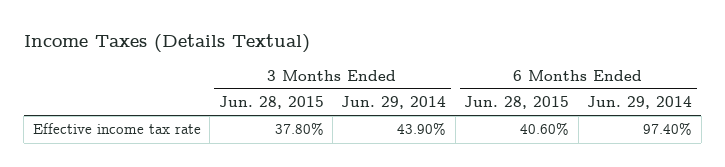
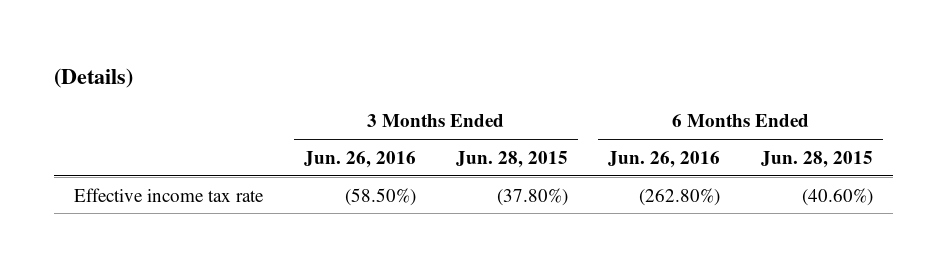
- Income Taxes (Details Textual)
+ (Details)
- | 3 Months Ended Jun. 28, 2015 | 3 Months Ended Jun. 29, 2014 | 6 Months Ended Jun. 28, 2015 | 6 Months Ended Jun. 29, 2014
+ | 3 Months Ended Jun. 26, 2016 | 3 Months Ended Jun. 28, 2015 | 6 Months Ended Jun. 26, 2016 | 6 Months Ended Jun. 28, 2015
- Effective income tax rate | 37.80% | 43.90% | 40.60% | 97.40%
+ Effective income tax rate | (58.50%) | (37.80%) | (262.80%) | (40.60%)

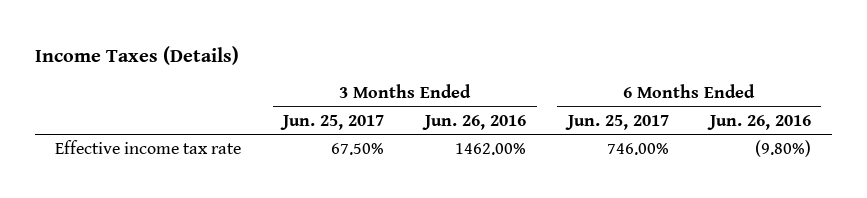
- (Details)
+ Income Taxes (Details)
- | 3 Months Ended Jun. 26, 2016 | 3 Months Ended Jun. 28, 2015 | 6 Months Ended Jun. 26, 2016 | 6 Months Ended Jun. 28, 2015
+ | 3 Months Ended Jun. 25, 2017 | 3 Months Ended Jun. 26, 2016 | 6 Months Ended Jun. 25, 2017 | 6 Months Ended Jun. 26, 2016
- Effective income tax rate | (58.50%) | (37.80%) | (262.80%) | (40.60%)
+ Effective income tax rate | 67.50% | 1462.00% | 746.00% | (9.80%)

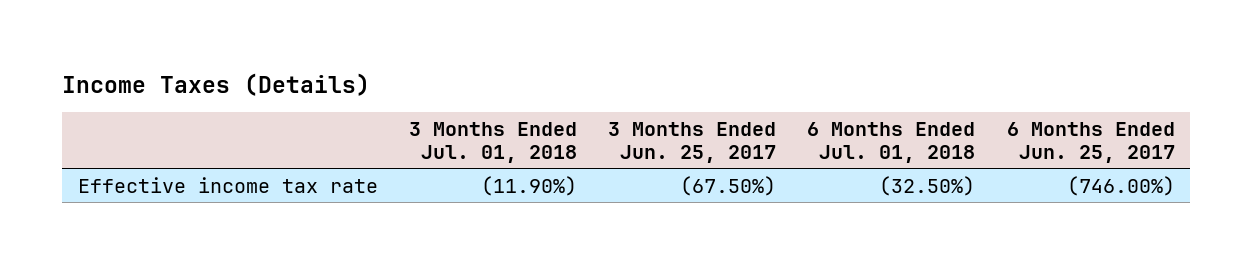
- | 3 Months Ended Jun. 25, 2017 | 3 Months Ended Jun. 26, 2016 | 6 Months Ended Jun. 25, 2017 | 6 Months Ended Jun. 26, 2016
+ | 3 Months Ended Jul. 01, 2018 | 3 Months Ended Jun. 25, 2017 | 6 Months Ended Jul. 01, 2018 | 6 Months Ended Jun. 25, 2017
- Effective income tax rate | 67.50% | 1462.00% | 746.00% | (9.80%)
+ Effective income tax rate | (11.90%) | (67.50%) | (32.50%) | (746.00%)

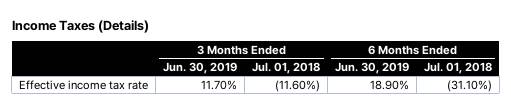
- | 3 Months Ended Jul. 01, 2018 | 3 Months Ended Jun. 25, 2017 | 6 Months Ended Jul. 01, 2018 | 6 Months Ended Jun. 25, 2017
+ | 3 Months Ended Jun. 30, 2019 | 3 Months Ended Jul. 01, 2018 | 6 Months Ended Jun. 30, 2019 | 6 Months Ended Jul. 01, 2018
- Effective income tax rate | (11.90%) | (67.50%) | (32.50%) | (746.00%)
+ Effective income tax rate | 11.70% | (11.60%) | 18.90% | (31.10%)

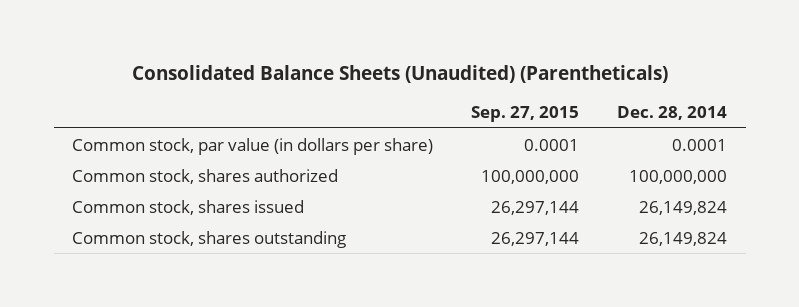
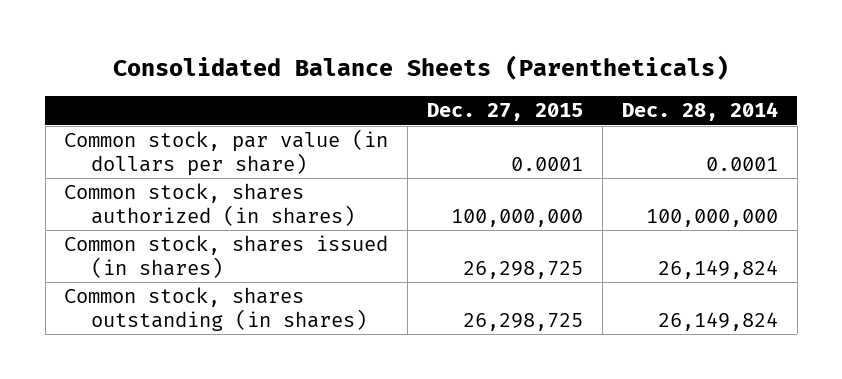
- Consolidated Balance Sheets (Unaudited) (Parentheticals)
+ Consolidated Balance Sheets (Parentheticals)
- | Sep. 27, 2015 | Dec. 28, 2014
+ | Dec. 27, 2015 | Dec. 28, 2014
- Common stock, shares authorized | 100,000,000 | 100,000,000
- Common stock, shares issued | 26,297,144 | 26,149,824
- Common stock, shares outstanding | 26,297,144 | 26,149,824
+ Common stock, shares authorized (in shares) | 100,000,000 | 100,000,000
+ Common stock, shares issued (in shares) | 26,298,725 | 26,149,824
+ Common stock, shares outstanding (in shares) | 26,298,725 | 26,149,824

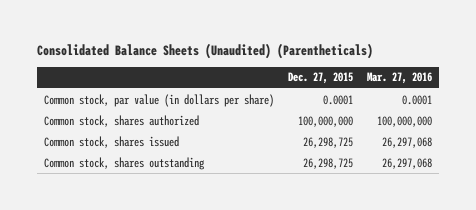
- Consolidated Balance Sheets (Parentheticals)
+ Consolidated Balance Sheets (Unaudited) (Parentheticals)
- | Dec. 27, 2015 | Dec. 28, 2014
+ | Dec. 27, 2015 | Mar. 27, 2016
- Common stock, shares authorized (in shares) | 100,000,000 | 100,000,000
- Common stock, shares issued (in shares) | 26,298,725 | 26,149,824
- Common stock, shares outstanding (in shares) | 26,298,725 | 26,149,824
+ Common stock, shares authorized | 100,000,000 | 100,000,000
+ Common stock, shares issued | 26,298,725 | 26,297,068
+ Common stock, shares outstanding | 26,298,725 | 26,297,068

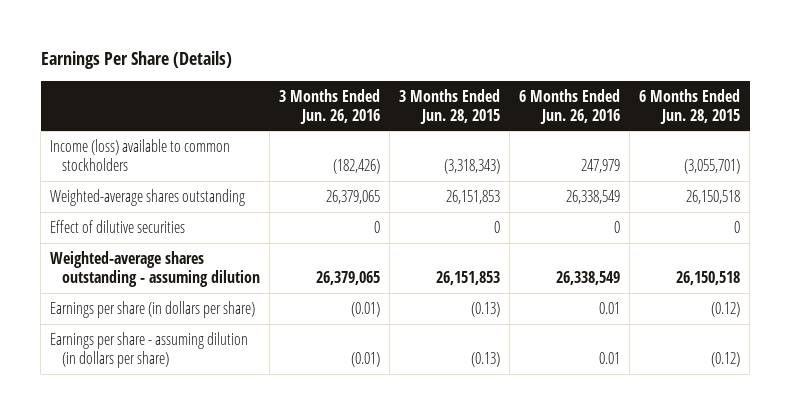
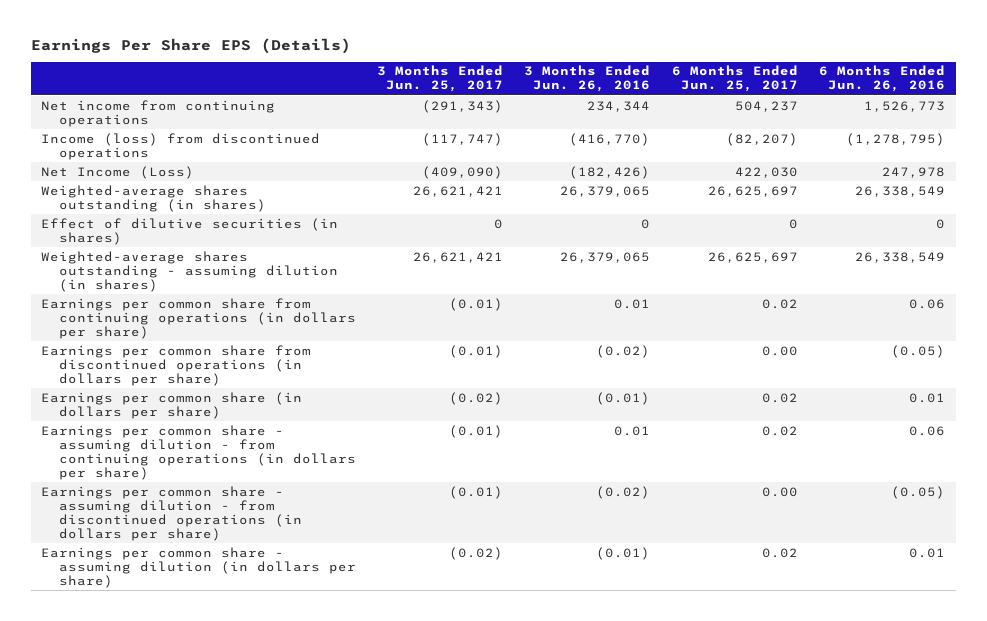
- Earnings Per Share (Details)
+ Earnings Per Share EPS (Details)
- | 3 Months Ended Jun. 26, 2016 | 3 Months Ended Jun. 28, 2015 | 6 Months Ended Jun. 26, 2016 | 6 Months Ended Jun. 28, 2015
+ | 3 Months Ended Jun. 25, 2017 | 3 Months Ended Jun. 26, 2016 | 6 Months Ended Jun. 25, 2017 | 6 Months Ended Jun. 26, 2016
- Income (loss) available to common stockholders | (182,426) | (3,318,343) | 247,979 | (3,055,701)
- Weighted-average shares outstanding | 26,379,065 | 26,151,853 | 26,338,549 | 26,150,518
- Effect of dilutive securities | 0 | 0 | 0 | 0
- Weighted-average shares outstanding - assuming dilution | 26,379,065 | 26,151,853 | 26,338,549 | 26,150,518
- Earnings per share (in dollars per share) | (0.01) | (0.13) | 0.01 | (0.12)
- Earnings per share - assuming dilution (in dollars per share) | (0.01) | (0.13) | 0.01 | (0.12)
+ Net income from continuing operations | (291,343) | 234,344 | 504,237 | 1,526,773
+ Income (loss) from discontinued operations | (117,747) | (416,770) | (82,207) | (1,278,795)
+ Net Income (Loss) | (409,090) | (182,426) | 422,030 | 247,978
+ Weighted-average shares outstanding (in shares) | 26,621,421 | 26,379,065 | 26,625,697 | 26,338,549
+ Effect of dilutive securities (in shares) | 0 | 0 | 0 | 0
+ Weighted-average shares outstanding - assuming dilution (in shares) | 26,621,421 | 26,379,065 | 26,625,697 | 26,338,549
+ Earnings per common share from continuing operations (in dollars per share) | (0.01) | 0.01 | 0.02 | 0.06
+ Earnings per common share from discontinued operations (in dollars per share) | (0.01) | (0.02) | 0.00 | (0.05)
+ Earnings per common share (in dollars per share) | (0.02) | (0.01) | 0.02 | 0.01
+ Earnings per common share - assuming dilution - from continuing operations (in dollars per share) | (0.01) | 0.01 | 0.02 | 0.06
+ Earnings per common share - assuming dilution - from discontinued operations (in dollars per share) | (0.01) | (0.02) | 0.00 | (0.05)
+ Earnings per common share - assuming dilution (in dollars per share) | (0.02) | (0.01) | 0.02 | 0.01

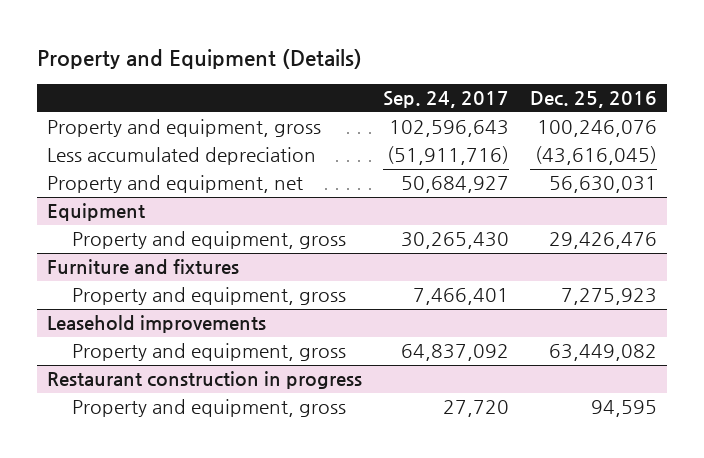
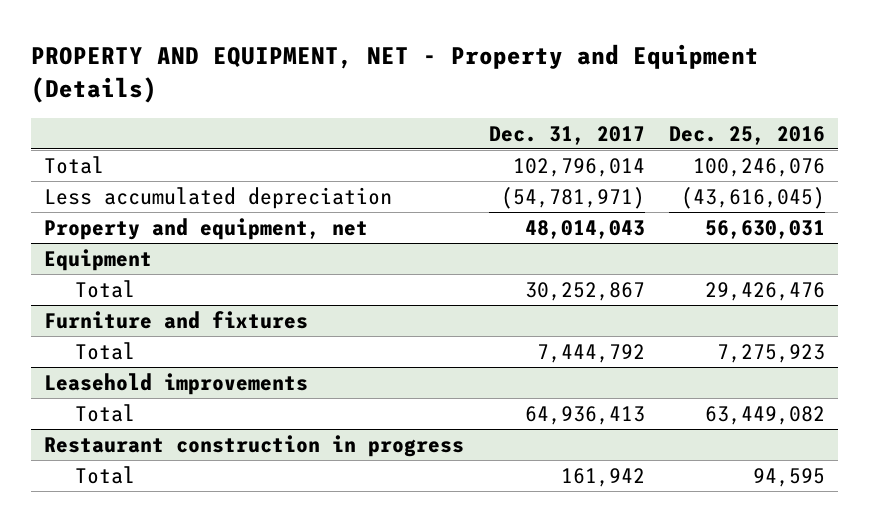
- Property and Equipment (Details)
+ PROPERTY AND EQUIPMENT, NET - Property and Equipment (Details)
- | Sep. 24, 2017 | Dec. 25, 2016
+ | Dec. 31, 2017 | Dec. 25, 2016
- Property and equipment, gross | 102,596,643 | 100,246,076
+ Total | 102,796,014 | 100,246,076
@ Equipment
- Property and equipment, gross | 30,265,430 | 29,426,476
+ Total | 30,252,867 | 29,426,476
@ Furniture and fixtures
- Property and equipment, gross | 7,466,401 | 7,275,923
+ Total | 7,444,792 | 7,275,923
@ Leasehold improvements
- Property and equipment, gross | 64,837,092 | 63,449,082
+ Total | 64,936,413 | 63,449,082
@ Restaurant construction in progress
- Property and equipment, gross | 27,720 | 94,595
+ Total | 161,942 | 94,595

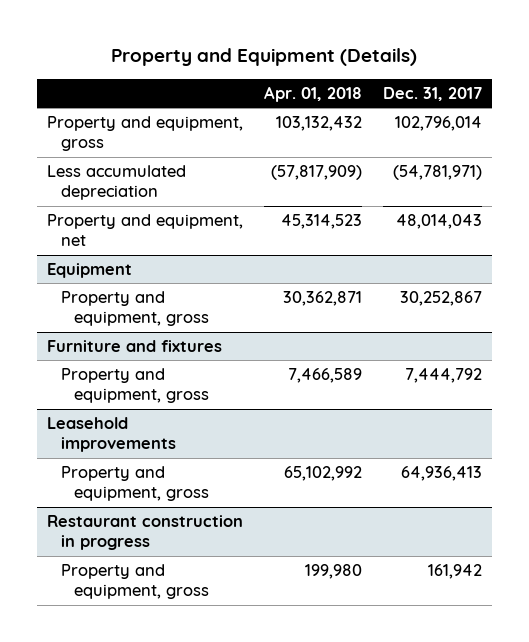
- PROPERTY AND EQUIPMENT, NET - Property and Equipment (Details)
+ Property and Equipment (Details)
- | Dec. 31, 2017 | Dec. 25, 2016
+ | Apr. 01, 2018 | Dec. 31, 2017
- Total | 102,796,014 | 100,246,076
+ Property and equipment, gross | 103,132,432 | 102,796,014
@ Equipment
- Total | 30,252,867 | 29,426,476
+ Property and equipment, gross | 30,362,871 | 30,252,867
@ Furniture and fixtures
- Total | 7,444,792 | 7,275,923
+ Property and equipment, gross | 7,466,589 | 7,444,792
@ Leasehold improvements
- Total | 64,936,413 | 63,449,082
+ Property and equipment, gross | 65,102,992 | 64,936,413
@ Restaurant construction in progress
- Total | 161,942 | 94,595
+ Property and equipment, gross | 199,980 | 161,942

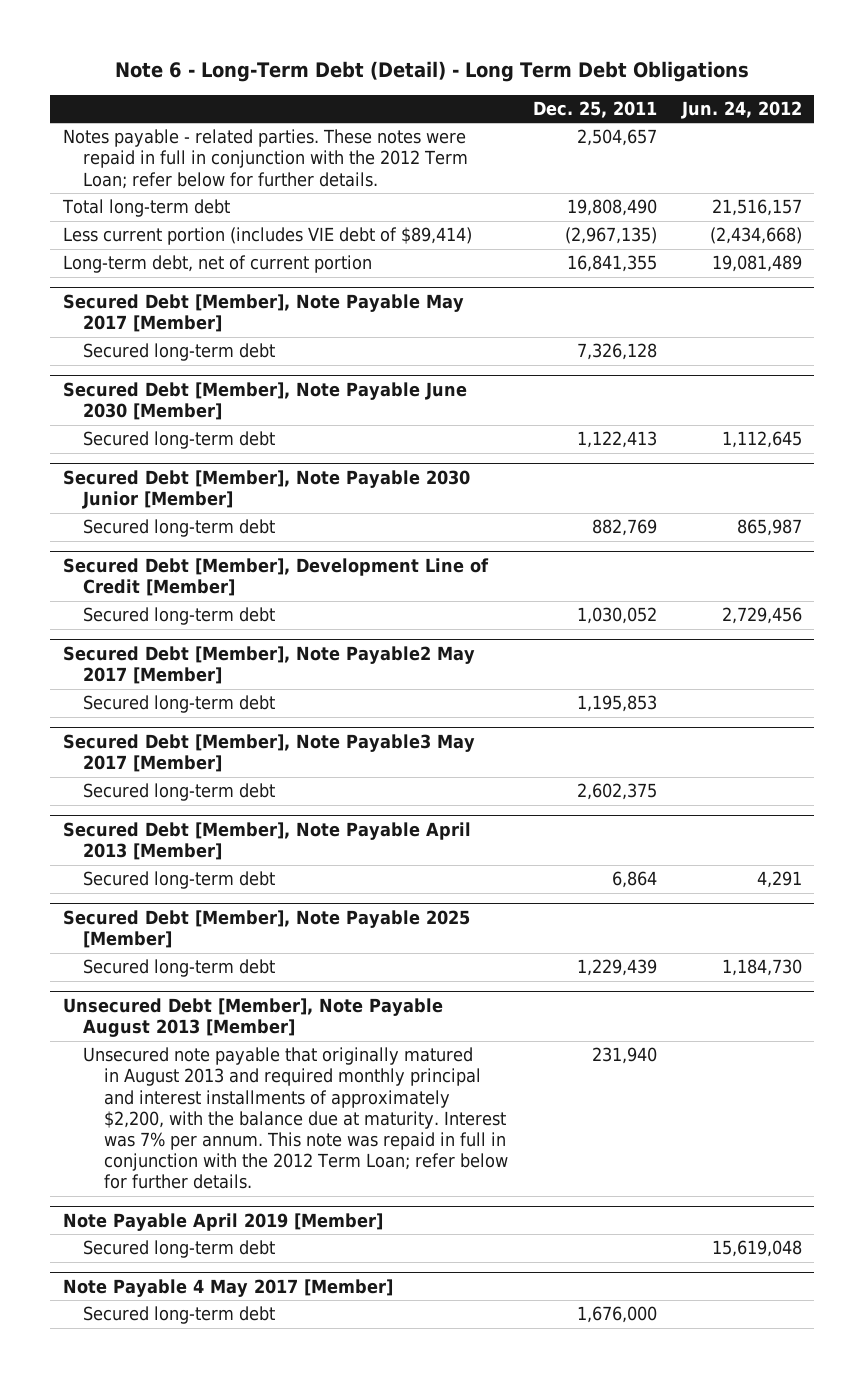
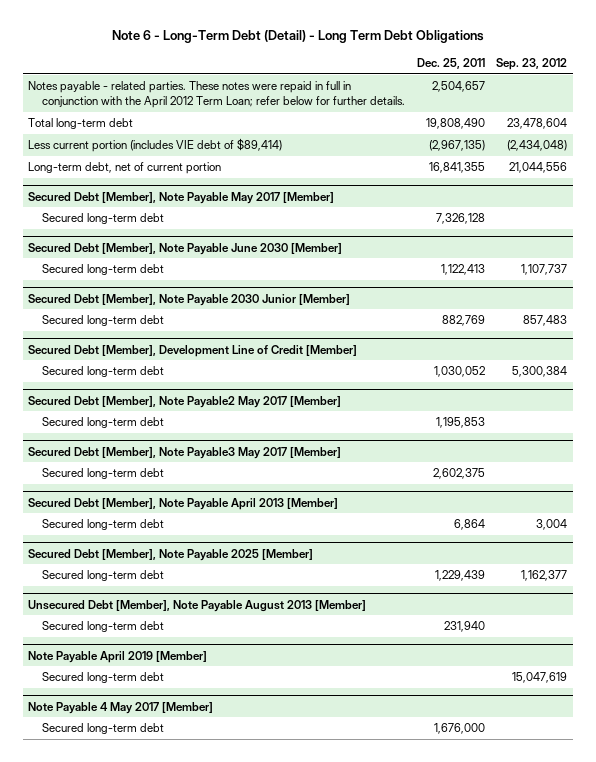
- | Dec. 25, 2011 | Jun. 24, 2012
+ | Dec. 25, 2011 | Sep. 23, 2012
- Notes payable - related parties. These notes were repaid in full in conjunction with the 2012 Term Loan; refer below for further details. | 2,504,657 |
+ Notes payable - related parties. These notes were repaid in full in conjunction with the April 2012 Term Loan; refer below for further details. | 2,504,657 |
@ Unsecured Debt [Member], Note Payable August 2013 [Member]
- Unsecured note payable that originally matured in August 2013 and required monthly principal and interest installments of approximately $2,200, with the balance due at maturity. Interest was 7% per annum. This note was repaid in full in conjunction with the 2012 Term Loan; refer below for further details. | 231,940 |
+ Secured long-term debt | 231,940 |

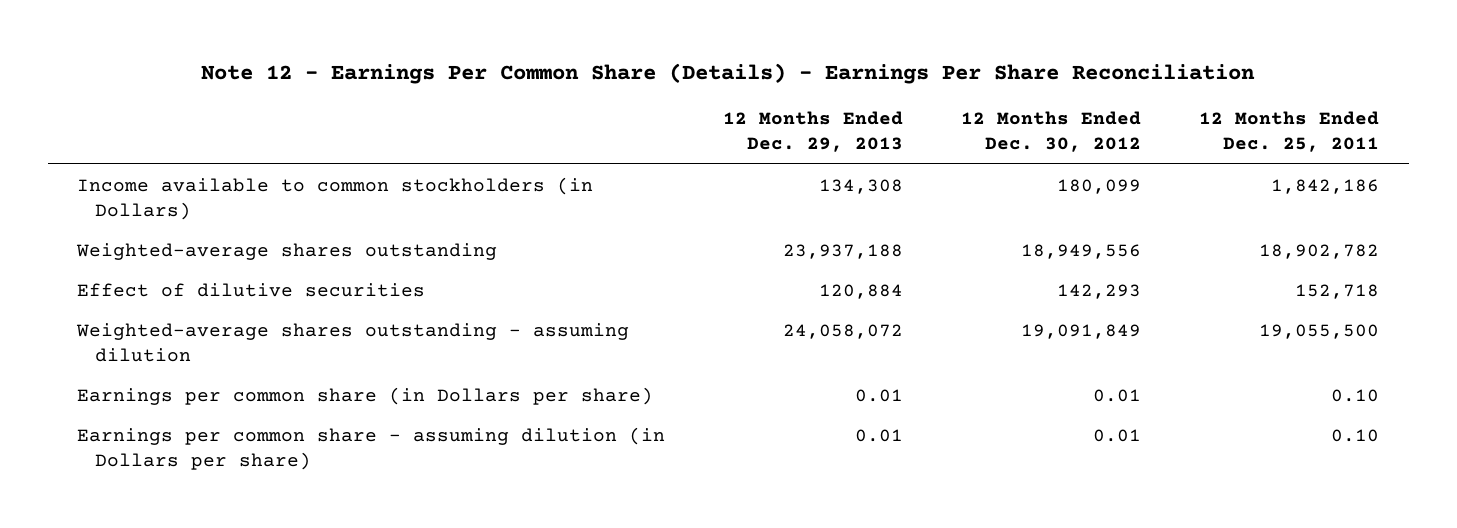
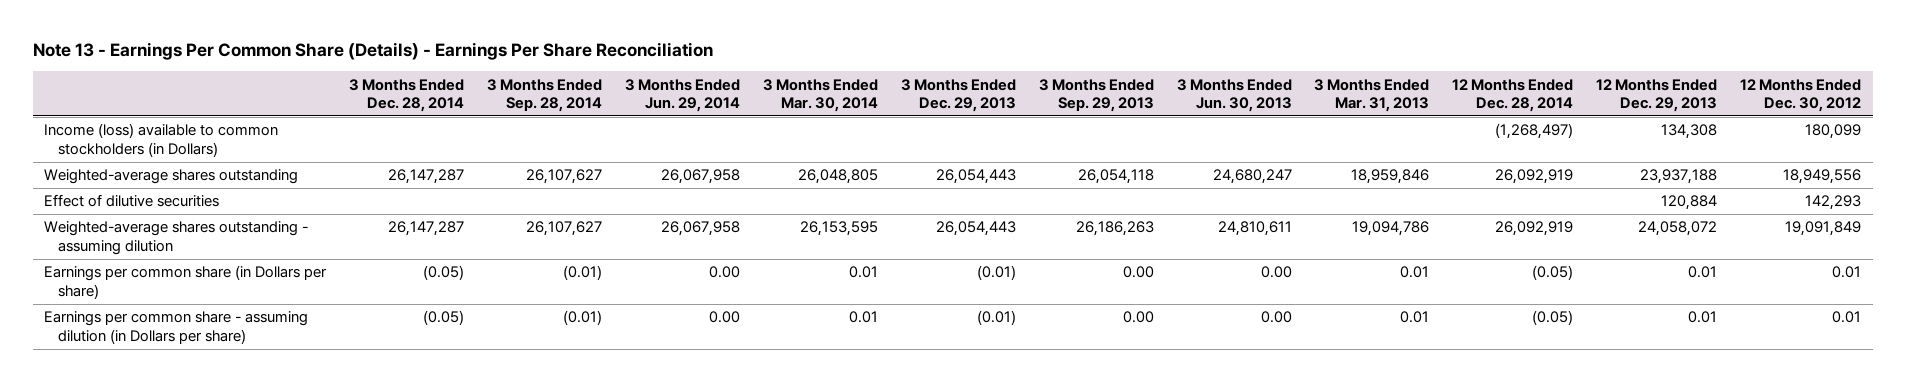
- Note 12 - Earnings Per Common Share (Details) - Earnings Per Share Reconciliation
+ Note 13 - Earnings Per Common Share (Details) - Earnings Per Share Reconciliation
- | 12 Months Ended Dec. 29, 2013 | 12 Months Ended Dec. 30, 2012 | 12 Months Ended Dec. 25, 2011
+ | 3 Months Ended Dec. 28, 2014 | 3 Months Ended Sep. 28, 2014 | 3 Months Ended Jun. 29, 2014 | 3 Months Ended Mar. 30, 2014 | 3 Months Ended Dec. 29, 2013 | 3 Months Ended Sep. 29, 2013 | 3 Months Ended Jun. 30, 2013 | 3 Months Ended Mar. 31, 2013 | 12 Months Ended Dec. 28, 2014 | 12 Months Ended Dec. 29, 2013 | 12 Months Ended Dec. 30, 2012
- Income available to common stockholders (in Dollars) | 134,308 | 180,099 | 1,842,186
+ Income (loss) available to common stockholders (in Dollars) | | | | | | | | | (1,268,497) | 134,308 | 180,099

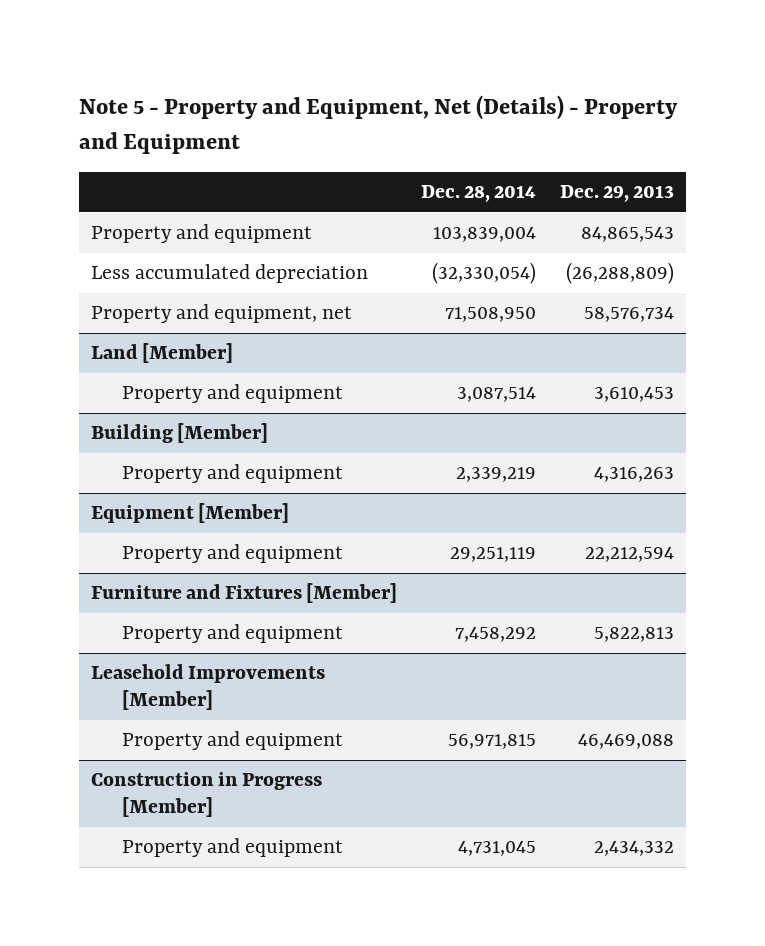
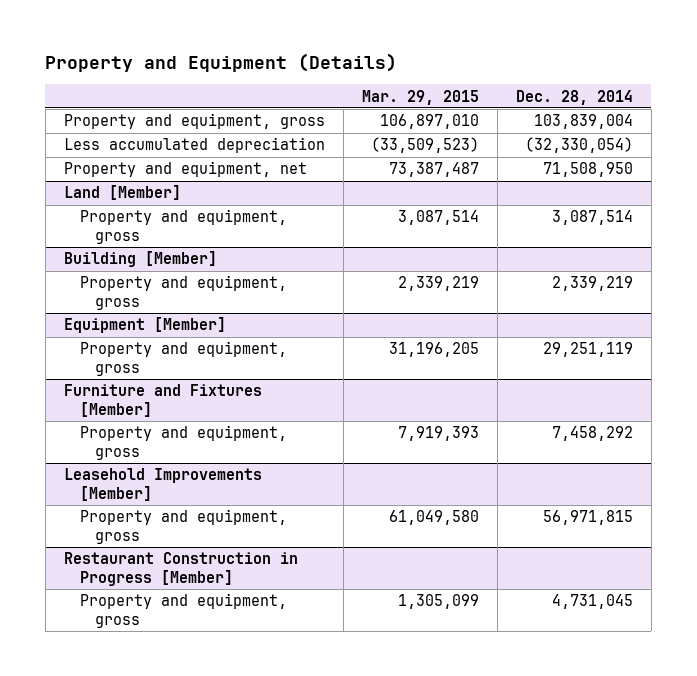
- Note 5 - Property and Equipment, Net (Details) - Property and Equipment
+ Property and Equipment (Details)
- | Dec. 28, 2014 | Dec. 29, 2013
+ | Mar. 29, 2015 | Dec. 28, 2014
- Property and equipment | 103,839,004 | 84,865,543
+ Property and equipment, gross | 106,897,010 | 103,839,004
@ Land [Member]
- Property and equipment | 3,087,514 | 3,610,453
+ Property and equipment, gross | 3,087,514 | 3,087,514
@ Building [Member]
- Property and equipment | 2,339,219 | 4,316,263
+ Property and equipment, gross | 2,339,219 | 2,339,219
@ Equipment [Member]
- Property and equipment | 29,251,119 | 22,212,594
+ Property and equipment, gross | 31,196,205 | 29,251,119
@ Furniture and Fixtures [Member]
- Property and equipment | 7,458,292 | 5,822,813
+ Property and equipment, gross | 7,919,393 | 7,458,292
@ Leasehold Improvements [Member]
- Property and equipment | 56,971,815 | 46,469,088
- Construction in Progress [Member]
- Property and equipment | 4,731,045 | 2,434,332
@ Leasehold Improvements [Member]
+ Property and equipment, gross | 61,049,580 | 56,971,815
+ Restaurant Construction in Progress [Member]
+ Property and equipment, gross | 1,305,099 | 4,731,045

